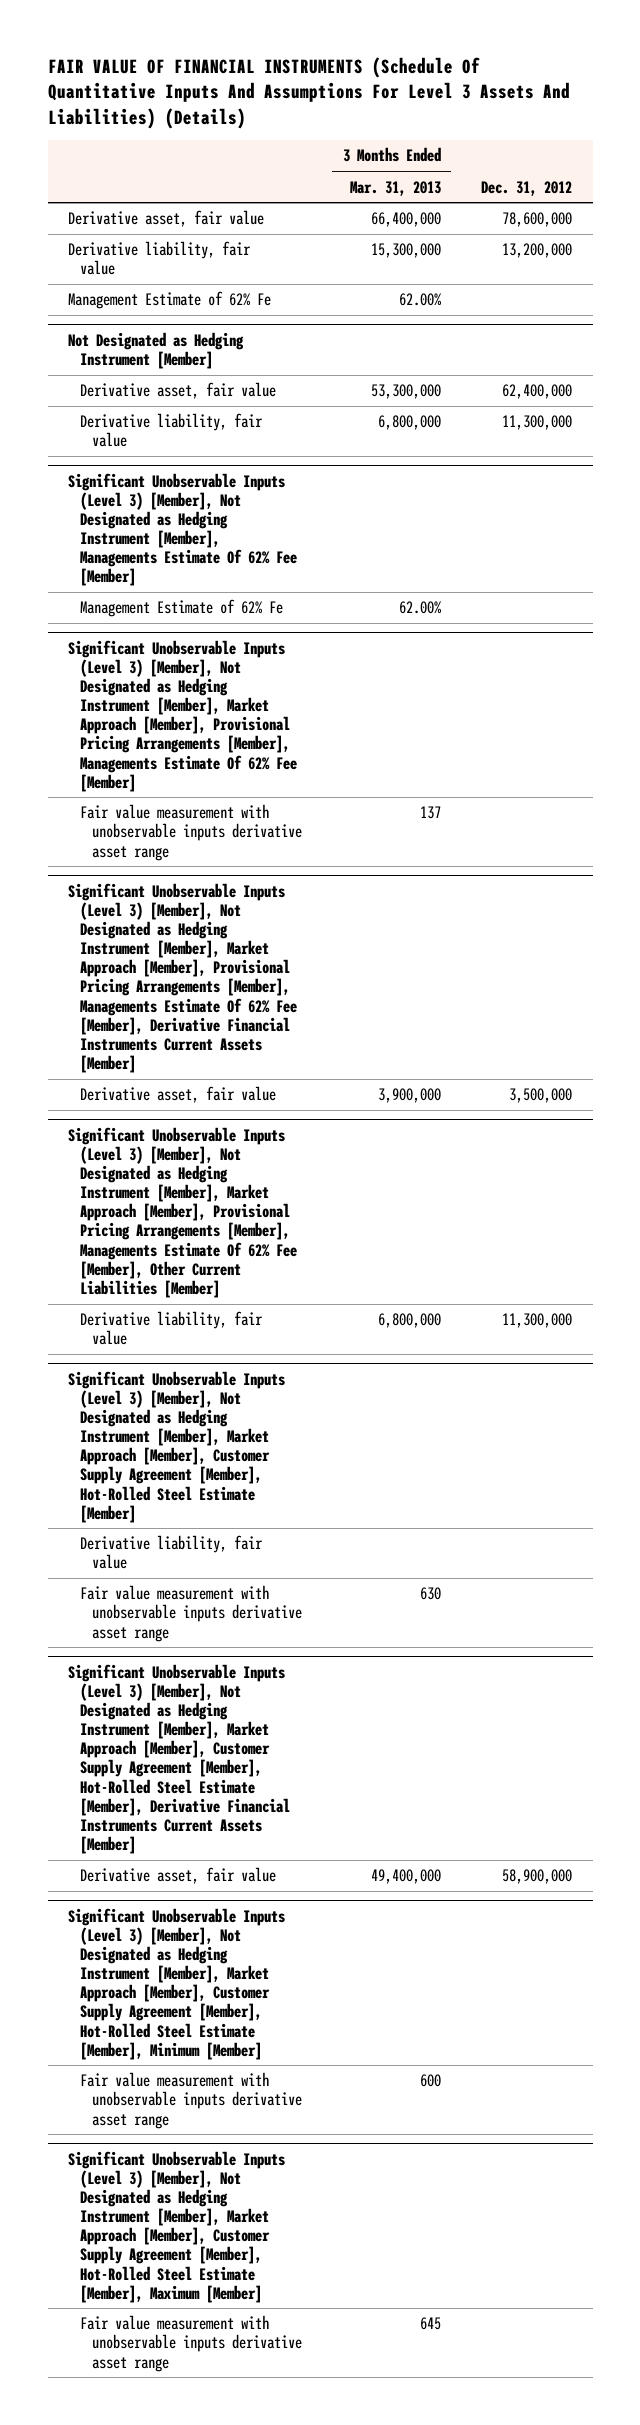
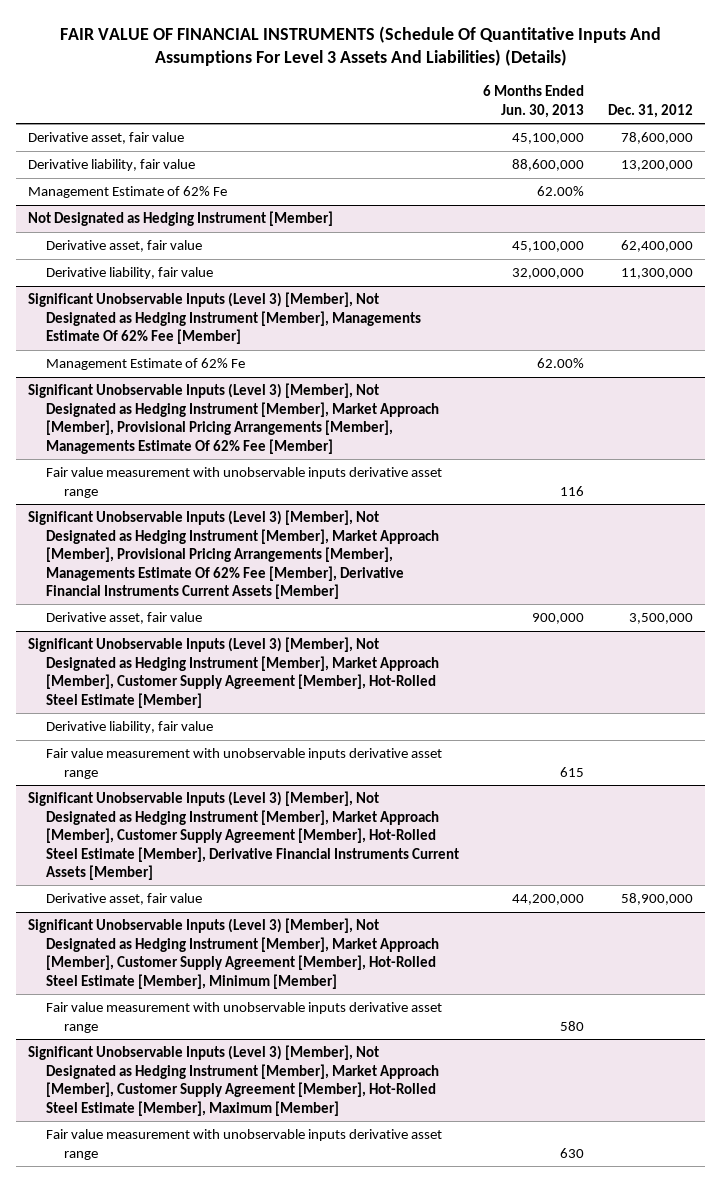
- | 3 Months Ended Mar. 31, 2013 | Dec. 31, 2012
+ | 6 Months Ended Jun. 30, 2013 | Dec. 31, 2012
- Significant Unobservable Inputs (Level 3) [Member], Not Designated as Hedging Instrument [Member], Market Approach [Member], Provisional Pricing Arrangements [Member], Managements Estimate Of 62% Fee [Member], Other Current Liabilities [Member]
- Derivative liability, fair value | 6,800,000 | 11,300,000

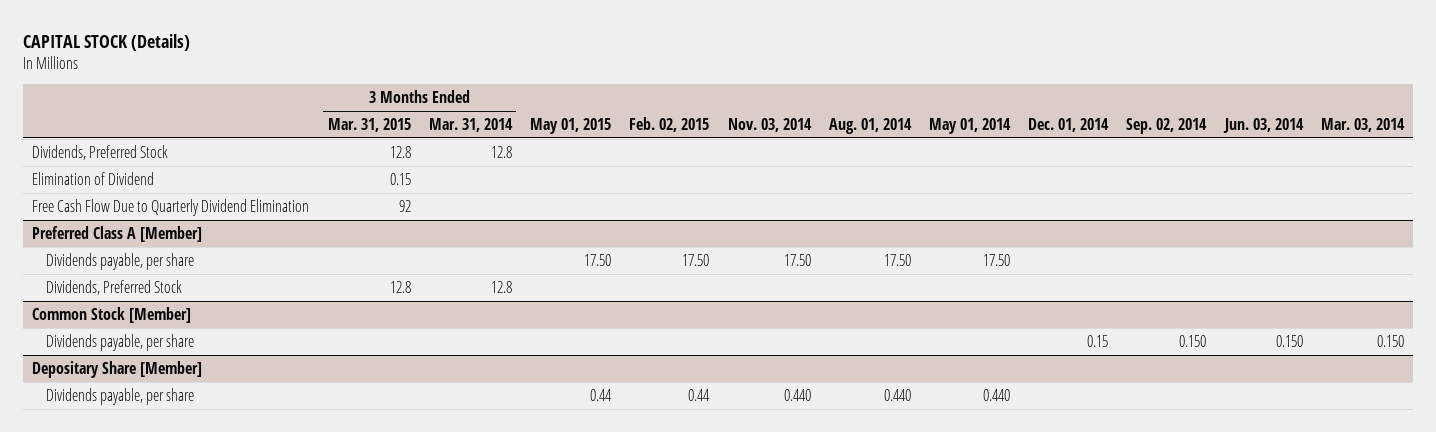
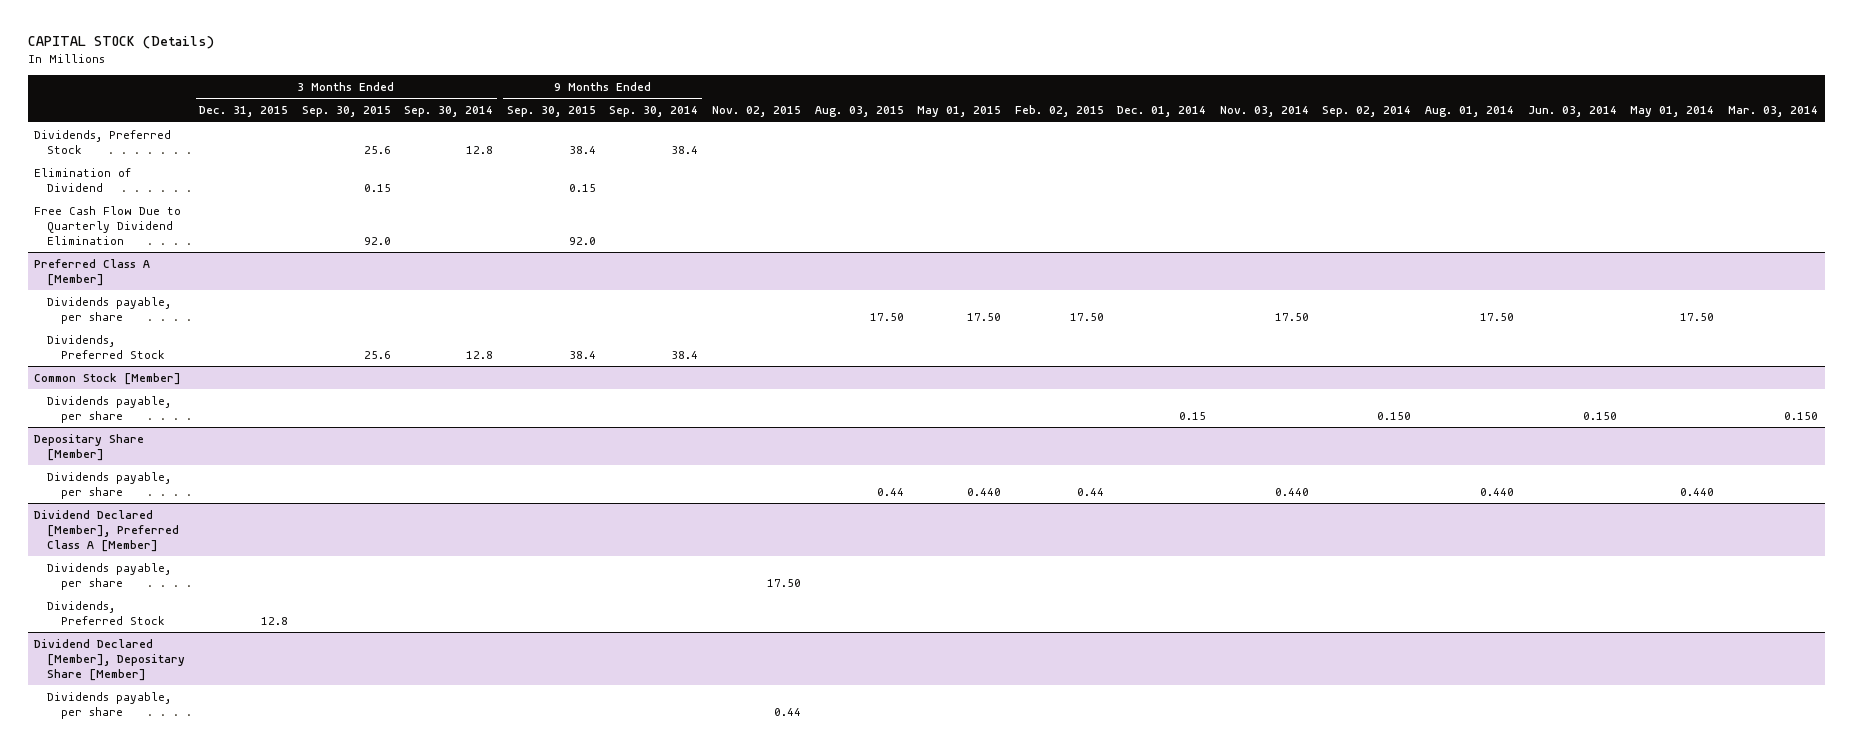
- | 3 Months Ended Mar. 31, 2015 | 3 Months Ended Mar. 31, 2014 | May 01, 2015 | Feb. 02, 2015 | Nov. 03, 2014 | Aug. 01, 2014 | May 01, 2014 | Dec. 01, 2014 | Sep. 02, 2014 | Jun. 03, 2014 | Mar. 03, 2014
+ | 3 Months Ended Dec. 31, 2015 | 3 Months Ended Sep. 30, 2015 | 3 Months Ended Sep. 30, 2014 | 9 Months Ended Sep. 30, 2015 | 9 Months Ended Sep. 30, 2014 | Nov. 02, 2015 | Aug. 03, 2015 | May 01, 2015 | Feb. 02, 2015 | Dec. 01, 2014 | Nov. 03, 2014 | Sep. 02, 2014 | Aug. 01, 2014 | Jun. 03, 2014 | May 01, 2014 | Mar. 03, 2014
@ Depositary Share [Member]
- Dividends payable, per share | | | 0.44 | 0.44 | 0.440 | 0.440 | 0.440 | | | |
+ Dividends payable, per share | | | | | | | 0.44 | 0.440 | 0.44 | | 0.440 | | 0.440 | | 0.440 |
+ Dividend Declared [Member], Preferred Class A [Member]
+ Dividends payable, per share | | | | | | 17.50 | | | | | | | | | |
+ Dividends, Preferred Stock | 12.8 | | | | | | | | | | | | | | |
+ Dividend Declared [Member], Depositary Share [Member]
+ Dividends payable, per share | | | | | | 0.44 | | | | | | | | | |

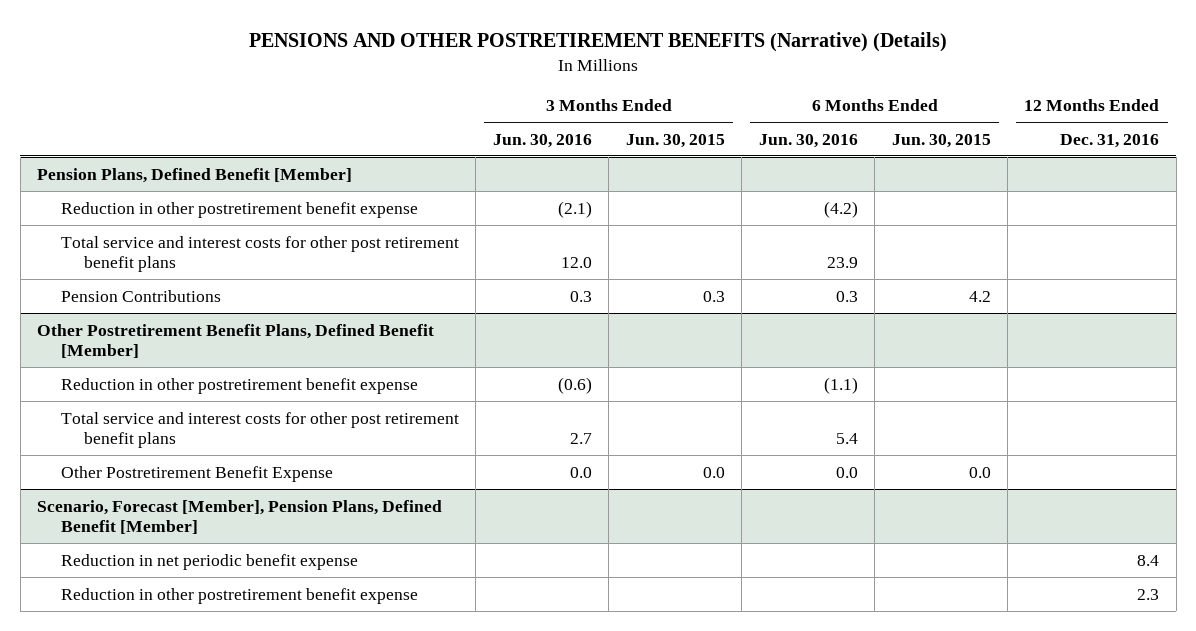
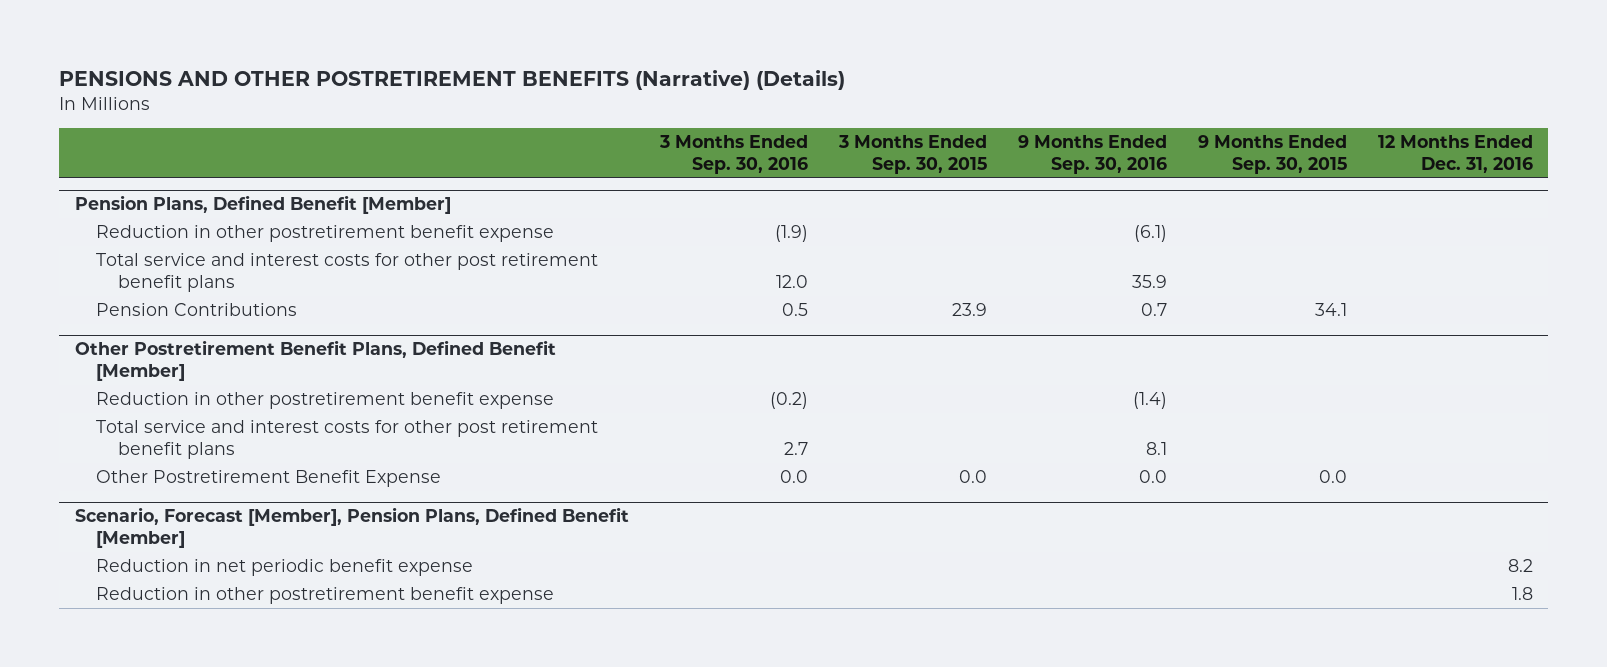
- | 3 Months Ended Jun. 30, 2016 | 3 Months Ended Jun. 30, 2015 | 6 Months Ended Jun. 30, 2016 | 6 Months Ended Jun. 30, 2015 | 12 Months Ended Dec. 31, 2016
+ | 3 Months Ended Sep. 30, 2016 | 3 Months Ended Sep. 30, 2015 | 9 Months Ended Sep. 30, 2016 | 9 Months Ended Sep. 30, 2015 | 12 Months Ended Dec. 31, 2016
@ Scenario, Forecast [Member], Pension Plans, Defined Benefit [Member]
- Reduction in net periodic benefit expense | | | | | 8.4
- Reduction in other postretirement benefit expense | | | | | 2.3
+ Reduction in net periodic benefit expense | | | | | 8.2
+ Reduction in other postretirement benefit expense | | | | | 1.8

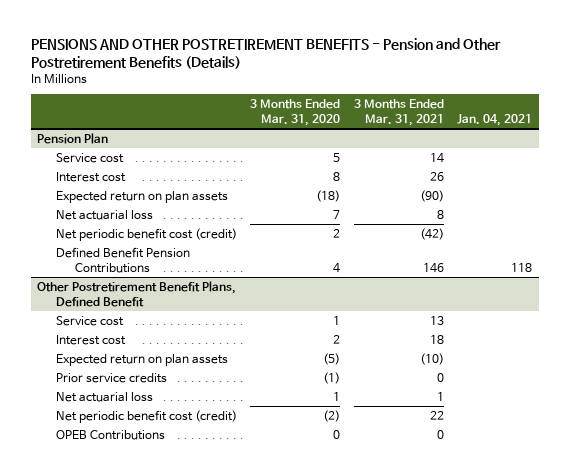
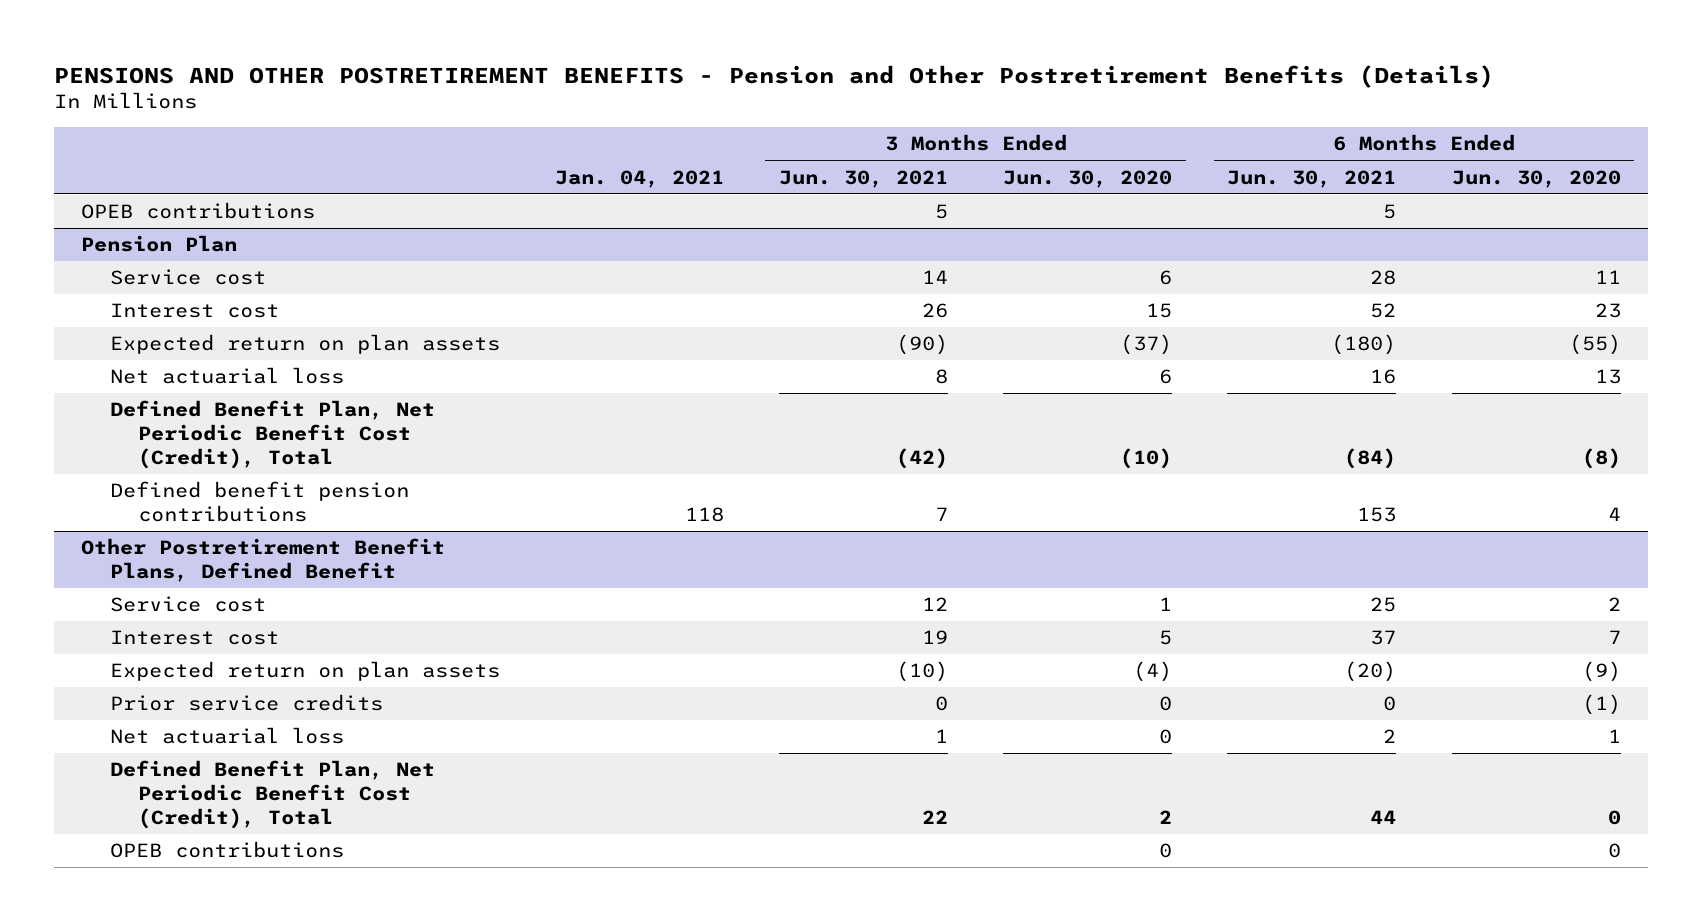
- | 3 Months Ended Mar. 31, 2020 | 3 Months Ended Mar. 31, 2021 | Jan. 04, 2021
+ | Jan. 04, 2021 | 3 Months Ended Jun. 30, 2021 | 3 Months Ended Jun. 30, 2020 | 6 Months Ended Jun. 30, 2021 | 6 Months Ended Jun. 30, 2020
+ OPEB contributions | | 5 | | 5 |
@ Pension Plan
- Net periodic benefit cost (credit) | 2 | (42) |
- Defined Benefit Pension Contributions | 4 | 146 | 118
+ Defined Benefit Plan, Net Periodic Benefit Cost (Credit), Total | | (42) | (10) | (84) | (8)
+ Defined benefit pension contributions | 118 | 7 | | 153 | 4
@ Other Postretirement Benefit Plans, Defined Benefit
- Net periodic benefit cost (credit) | (2) | 22 |
- OPEB Contributions | 0 | 0 |
+ Defined Benefit Plan, Net Periodic Benefit Cost (Credit), Total | | 22 | 2 | 44 | 0
+ OPEB contributions | | | 0 | | 0

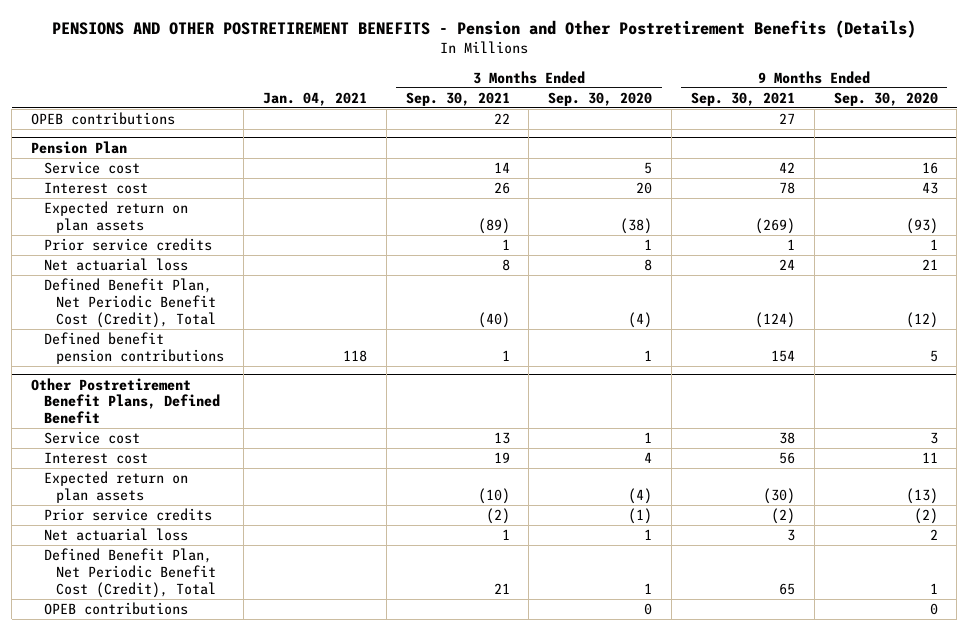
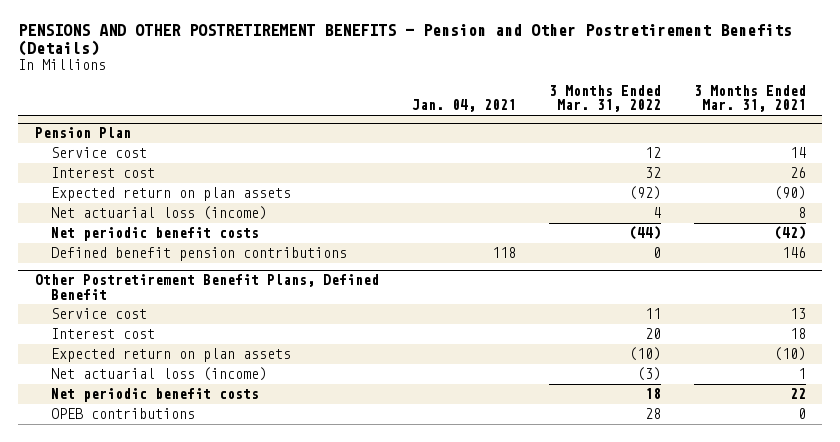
- | Jan. 04, 2021 | 3 Months Ended Sep. 30, 2021 | 3 Months Ended Sep. 30, 2020 | 9 Months Ended Sep. 30, 2021 | 9 Months Ended Sep. 30, 2020
+ | Jan. 04, 2021 | 3 Months Ended Mar. 31, 2022 | 3 Months Ended Mar. 31, 2021
- OPEB contributions | | 22 | | 27 |
@ Pension Plan
- Prior service credits | | 1 | 1 | 1 | 1
- Net actuarial loss | | 8 | 8 | 24 | 21
- Defined Benefit Plan, Net Periodic Benefit Cost (Credit), Total | | (40) | (4) | (124) | (12)
+ Net actuarial loss (income) | | 4 | 8
+ Net periodic benefit costs | | (44) | (42)
@ Other Postretirement Benefit Plans, Defined Benefit
- Prior service credits | | (2) | (1) | (2) | (2)
- Net actuarial loss | | 1 | 1 | 3 | 2
- Defined Benefit Plan, Net Periodic Benefit Cost (Credit), Total | | 21 | 1 | 65 | 1
+ Net actuarial loss (income) | | (3) | 1
+ Net periodic benefit costs | | 18 | 22

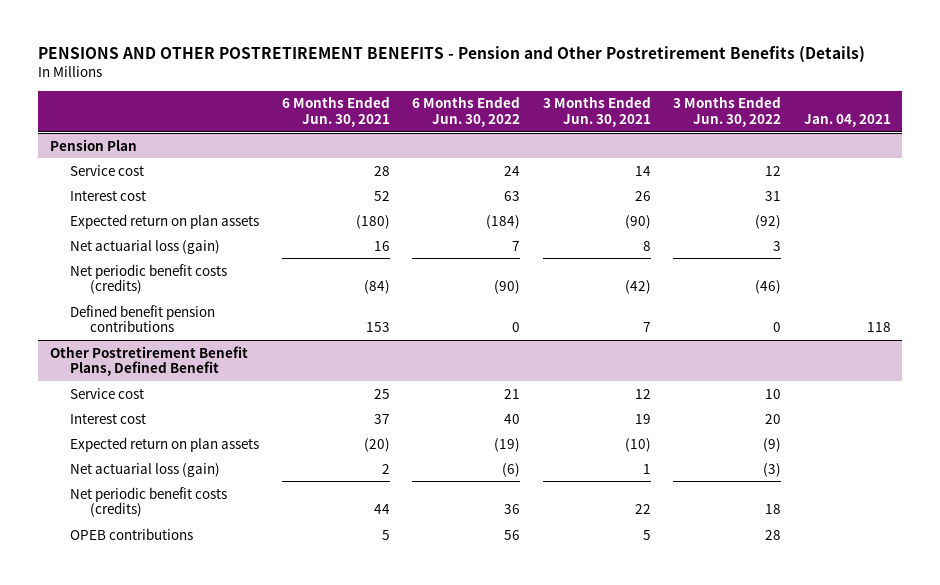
- | Jan. 04, 2021 | 3 Months Ended Mar. 31, 2022 | 3 Months Ended Mar. 31, 2021
+ | 6 Months Ended Jun. 30, 2021 | 6 Months Ended Jun. 30, 2022 | 3 Months Ended Jun. 30, 2021 | 3 Months Ended Jun. 30, 2022 | Jan. 04, 2021
@ Pension Plan
- Net actuarial loss (income) | | 4 | 8
- Net periodic benefit costs | | (44) | (42)
+ Net actuarial loss (gain) | 16 | 7 | 8 | 3 |
+ Net periodic benefit costs (credits) | (84) | (90) | (42) | (46) |
@ Other Postretirement Benefit Plans, Defined Benefit
- Net actuarial loss (income) | | (3) | 1
- Net periodic benefit costs | | 18 | 22
+ Net actuarial loss (gain) | 2 | (6) | 1 | (3) |
+ Net periodic benefit costs (credits) | 44 | 36 | 22 | 18 |

